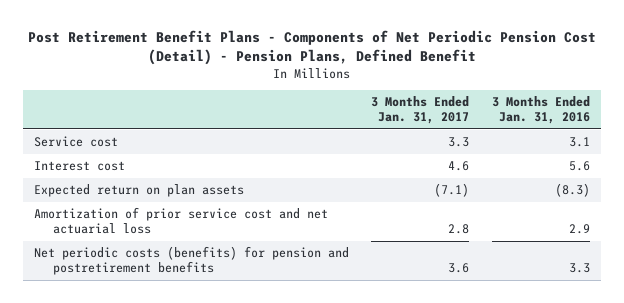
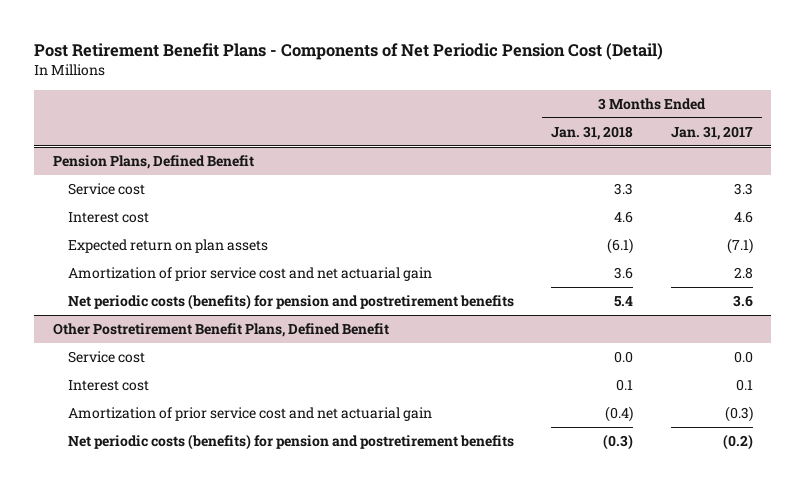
- Post Retirement Benefit Plans - Components of Net Periodic Pension Cost (Detail) - Pension Plans, Defined Benefit
+ Post Retirement Benefit Plans - Components of Net Periodic Pension Cost (Detail)
- | 3 Months Ended Jan. 31, 2017 | 3 Months Ended Jan. 31, 2016
+ | 3 Months Ended Jan. 31, 2018 | 3 Months Ended Jan. 31, 2017
+ Pension Plans, Defined Benefit
- Amortization of prior service cost and net actuarial loss | 2.8 | 2.9
+ Amortization of prior service cost and net actuarial gain | 3.6 | 2.8
+ Other Postretirement Benefit Plans, Defined Benefit
+ Service cost | 0.0 | 0.0
+ Interest cost | 0.1 | 0.1
+ Amortization of prior service cost and net actuarial gain | (0.4) | (0.3)
+ Net periodic costs (benefits) for pension and postretirement benefits | (0.3) | (0.2)

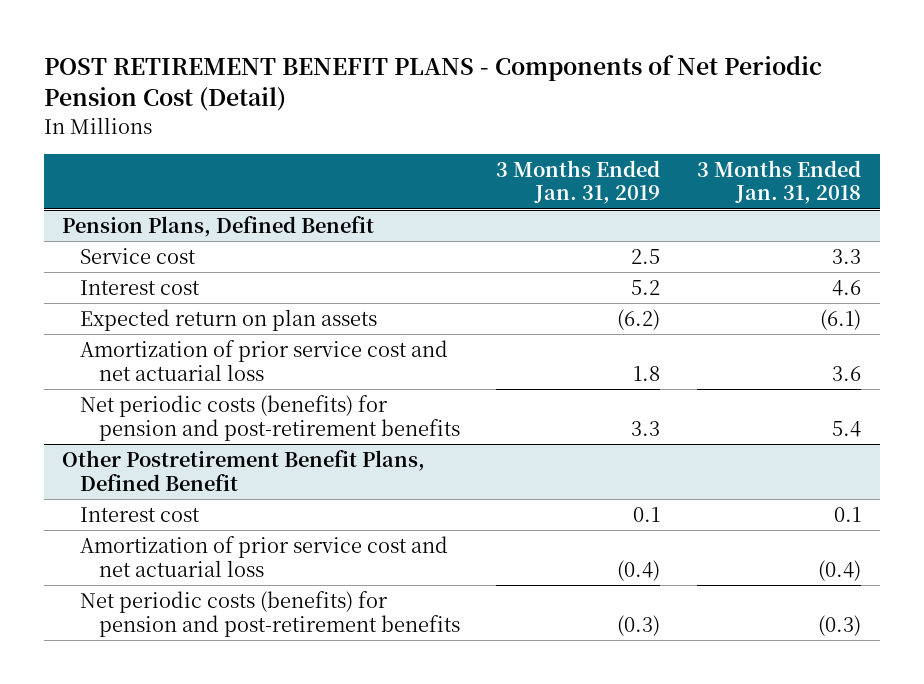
- Post Retirement Benefit Plans - Components of Net Periodic Pension Cost (Detail)
+ POST RETIREMENT BENEFIT PLANS - Components of Net Periodic Pension Cost (Detail)
- | 3 Months Ended Jan. 31, 2018 | 3 Months Ended Jan. 31, 2017
+ | 3 Months Ended Jan. 31, 2019 | 3 Months Ended Jan. 31, 2018
@ Pension Plans, Defined Benefit
- Amortization of prior service cost and net actuarial gain | 3.6 | 2.8
- Net periodic costs (benefits) for pension and postretirement benefits | 5.4 | 3.6
+ Amortization of prior service cost and net actuarial loss | 1.8 | 3.6
+ Net periodic costs (benefits) for pension and post-retirement benefits | 3.3 | 5.4
@ Other Postretirement Benefit Plans, Defined Benefit
- Service cost | 0.0 | 0.0
- Amortization of prior service cost and net actuarial gain | (0.4) | (0.3)
- Net periodic costs (benefits) for pension and postretirement benefits | (0.3) | (0.2)
+ Amortization of prior service cost and net actuarial loss | (0.4) | (0.4)
+ Net periodic costs (benefits) for pension and post-retirement benefits | (0.3) | (0.3)

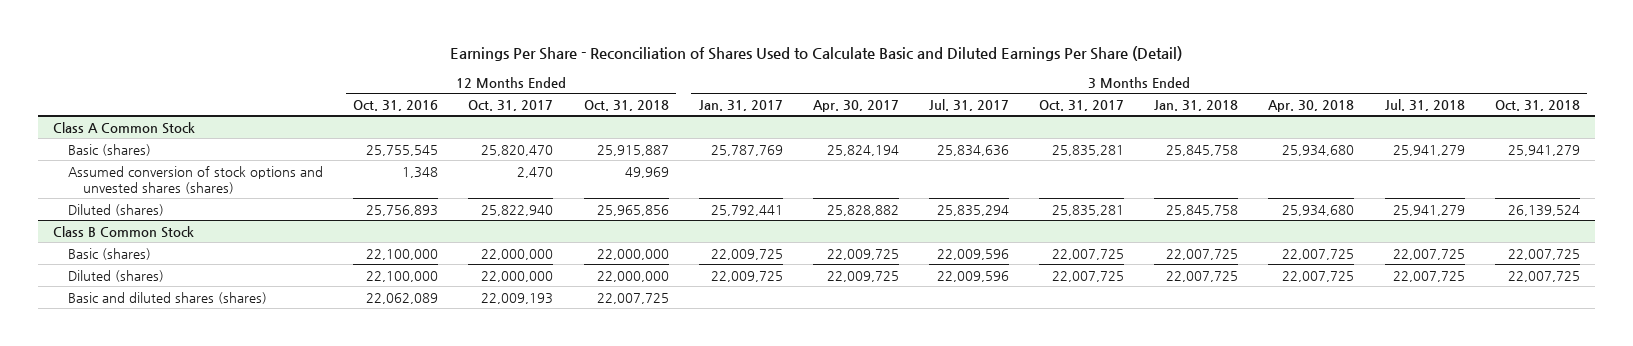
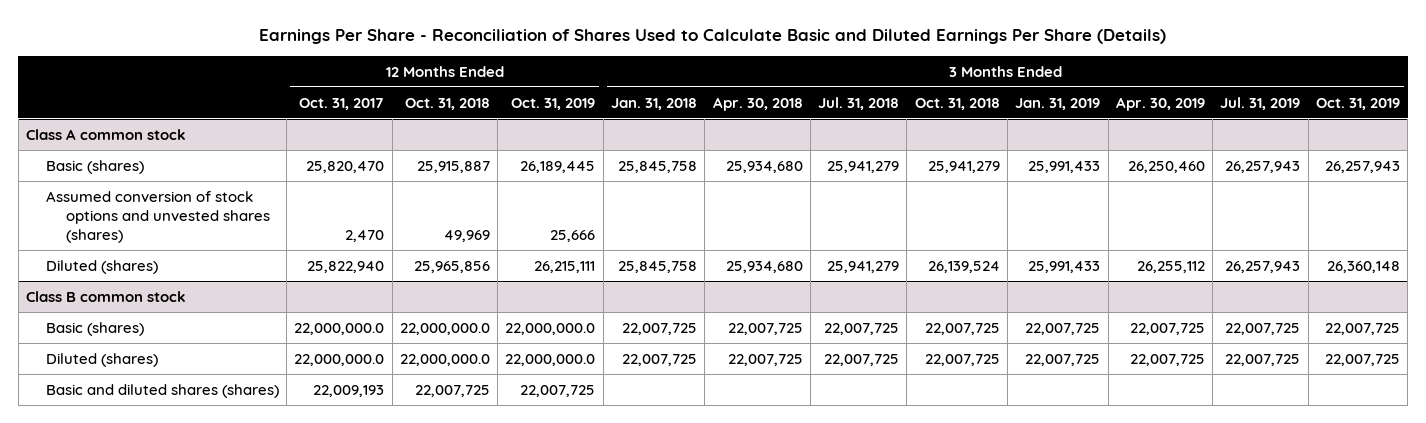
- Earnings Per Share - Reconciliation of Shares Used to Calculate Basic and Diluted Earnings Per Share (Detail)
+ Earnings Per Share - Reconciliation of Shares Used to Calculate Basic and Diluted Earnings Per Share (Details)
- | 12 Months Ended Oct. 31, 2016 | 12 Months Ended Oct. 31, 2017 | 12 Months Ended Oct. 31, 2018 | 3 Months Ended Jan. 31, 2017 | 3 Months Ended Apr. 30, 2017 | 3 Months Ended Jul. 31, 2017 | 3 Months Ended Oct. 31, 2017 | 3 Months Ended Jan. 31, 2018 | 3 Months Ended Apr. 30, 2018 | 3 Months Ended Jul. 31, 2018 | 3 Months Ended Oct. 31, 2018
+ | 12 Months Ended Oct. 31, 2017 | 12 Months Ended Oct. 31, 2018 | 12 Months Ended Oct. 31, 2019 | 3 Months Ended Jan. 31, 2018 | 3 Months Ended Apr. 30, 2018 | 3 Months Ended Jul. 31, 2018 | 3 Months Ended Oct. 31, 2018 | 3 Months Ended Jan. 31, 2019 | 3 Months Ended Apr. 30, 2019 | 3 Months Ended Jul. 31, 2019 | 3 Months Ended Oct. 31, 2019
- Class A Common Stock
+ Class A common stock
- Class B Common Stock
- Basic (shares) | 22,100,000 | 22,000,000 | 22,000,000 | 22,009,725 | 22,009,725 | 22,009,596 | 22,007,725 | 22,007,725 | 22,007,725 | 22,007,725 | 22,007,725
- Diluted (shares) | 22,100,000 | 22,000,000 | 22,000,000 | 22,009,725 | 22,009,725 | 22,009,596 | 22,007,725 | 22,007,725 | 22,007,725 | 22,007,725 | 22,007,725
+ Class B common stock
+ Basic (shares) | 22,000,000.0 | 22,000,000.0 | 22,000,000.0 | 22,007,725 | 22,007,725 | 22,007,725 | 22,007,725 | 22,007,725 | 22,007,725 | 22,007,725 | 22,007,725
+ Diluted (shares) | 22,000,000.0 | 22,000,000.0 | 22,000,000.0 | 22,007,725 | 22,007,725 | 22,007,725 | 22,007,725 | 22,007,725 | 22,007,725 | 22,007,725 | 22,007,725

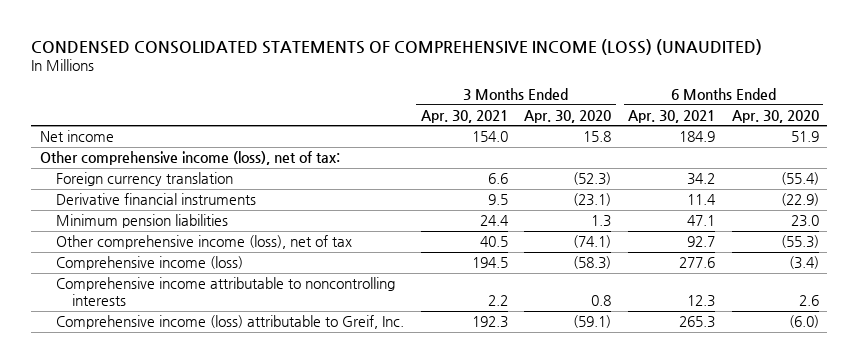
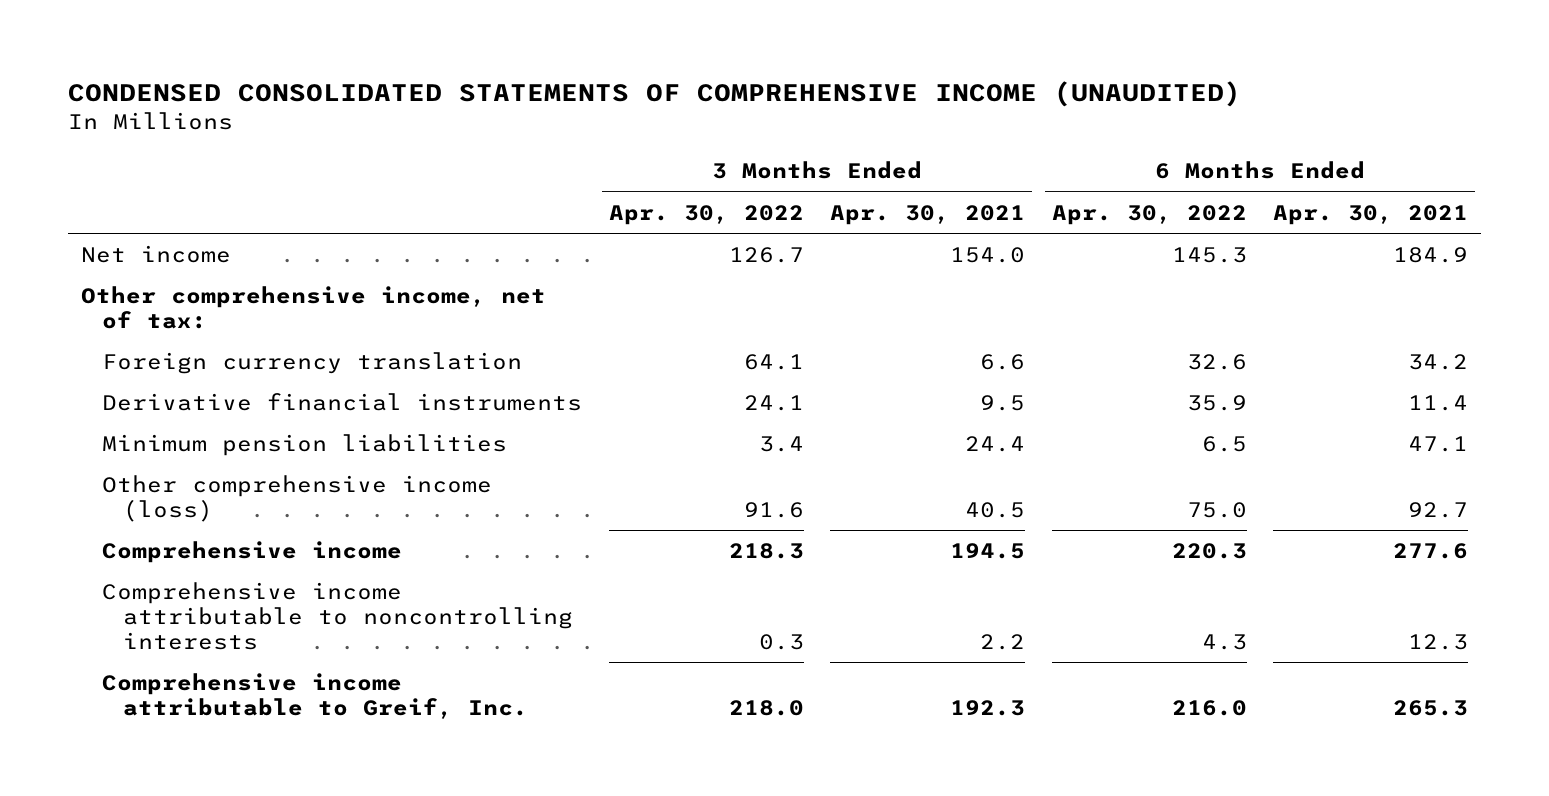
- CONDENSED CONSOLIDATED STATEMENTS OF COMPREHENSIVE INCOME (LOSS) (UNAUDITED)
+ CONDENSED CONSOLIDATED STATEMENTS OF COMPREHENSIVE INCOME (UNAUDITED)
- | 3 Months Ended Apr. 30, 2021 | 3 Months Ended Apr. 30, 2020 | 6 Months Ended Apr. 30, 2021 | 6 Months Ended Apr. 30, 2020
+ | 3 Months Ended Apr. 30, 2022 | 3 Months Ended Apr. 30, 2021 | 6 Months Ended Apr. 30, 2022 | 6 Months Ended Apr. 30, 2021
- Other comprehensive income (loss), net of tax:
+ Other comprehensive income, net of tax:
- Other comprehensive income (loss), net of tax | 40.5 | (74.1) | 92.7 | (55.3)
- Comprehensive income (loss) | 194.5 | (58.3) | 277.6 | (3.4)
+ Other comprehensive income (loss) | 91.6 | 40.5 | 75.0 | 92.7
+ Comprehensive income | 218.3 | 194.5 | 220.3 | 277.6
- Comprehensive income (loss) attributable to Greif, Inc. | 192.3 | (59.1) | 265.3 | (6.0)
+ Comprehensive income attributable to Greif, Inc. | 218.0 | 192.3 | 216.0 | 265.3

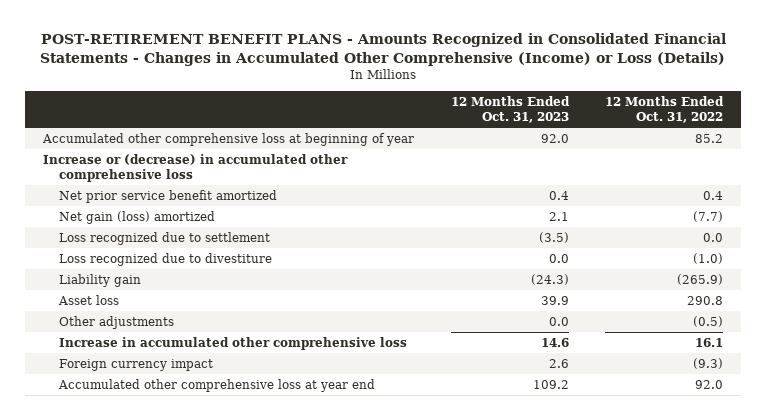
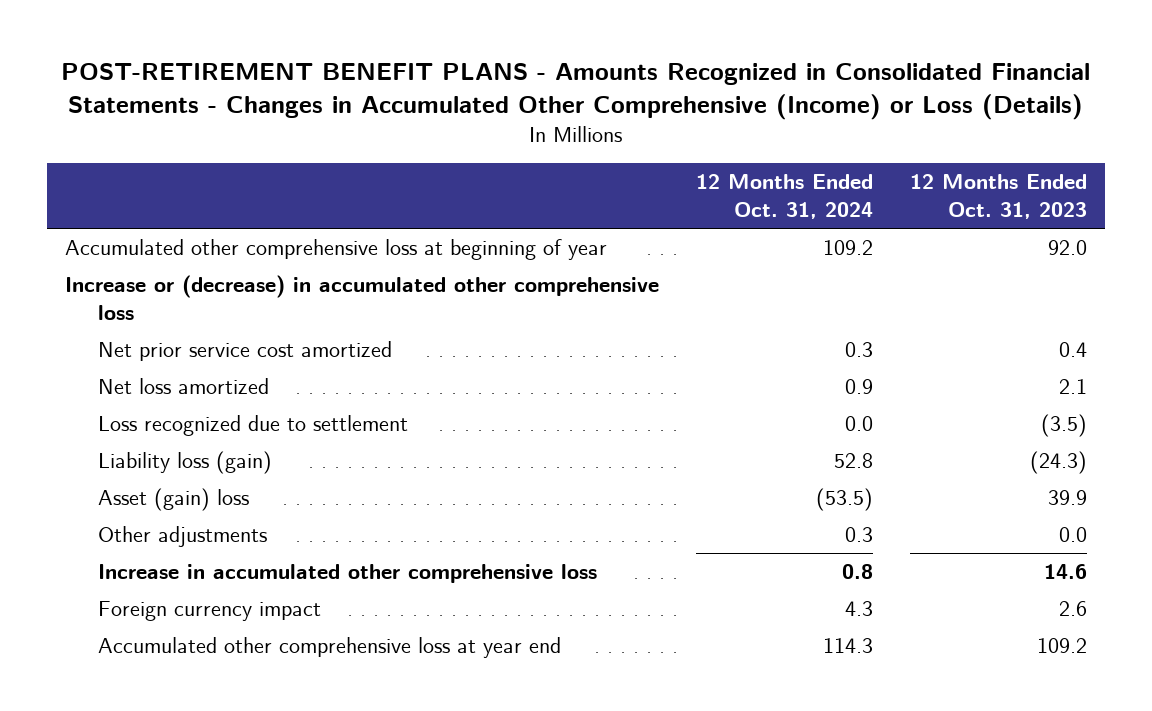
- | 12 Months Ended Oct. 31, 2023 | 12 Months Ended Oct. 31, 2022
+ | 12 Months Ended Oct. 31, 2024 | 12 Months Ended Oct. 31, 2023
- Net prior service benefit amortized | 0.4 | 0.4
- Net gain (loss) amortized | 2.1 | (7.7)
+ Net prior service cost amortized | 0.3 | 0.4
+ Net loss amortized | 0.9 | 2.1
- Loss recognized due to divestiture | 0.0 | (1.0)
- Liability gain | (24.3) | (265.9)
- Asset loss | 39.9 | 290.8
+ Liability loss (gain) | 52.8 | (24.3)
+ Asset (gain) loss | (53.5) | 39.9

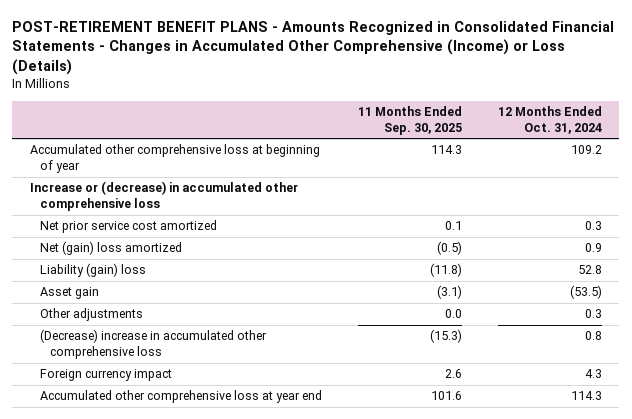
- | 12 Months Ended Oct. 31, 2024 | 12 Months Ended Oct. 31, 2023
+ | 11 Months Ended Sep. 30, 2025 | 12 Months Ended Oct. 31, 2024
- Net loss amortized | 0.9 | 2.1
- Loss recognized due to settlement | 0.0 | (3.5)
- Liability loss (gain) | 52.8 | (24.3)
- Asset (gain) loss | (53.5) | 39.9
+ Net (gain) loss amortized | (0.5) | 0.9
+ Liability (gain) loss | (11.8) | 52.8
+ Asset gain | (3.1) | (53.5)
- Increase in accumulated other comprehensive loss | 0.8 | 14.6
+ (Decrease) increase in accumulated other comprehensive loss | (15.3) | 0.8

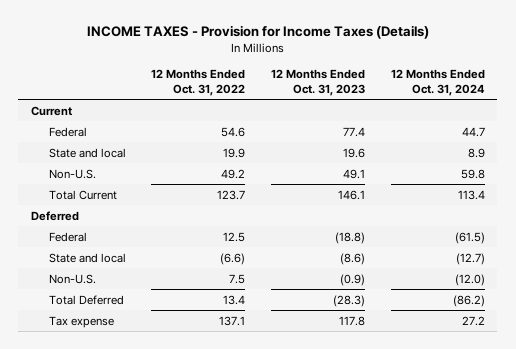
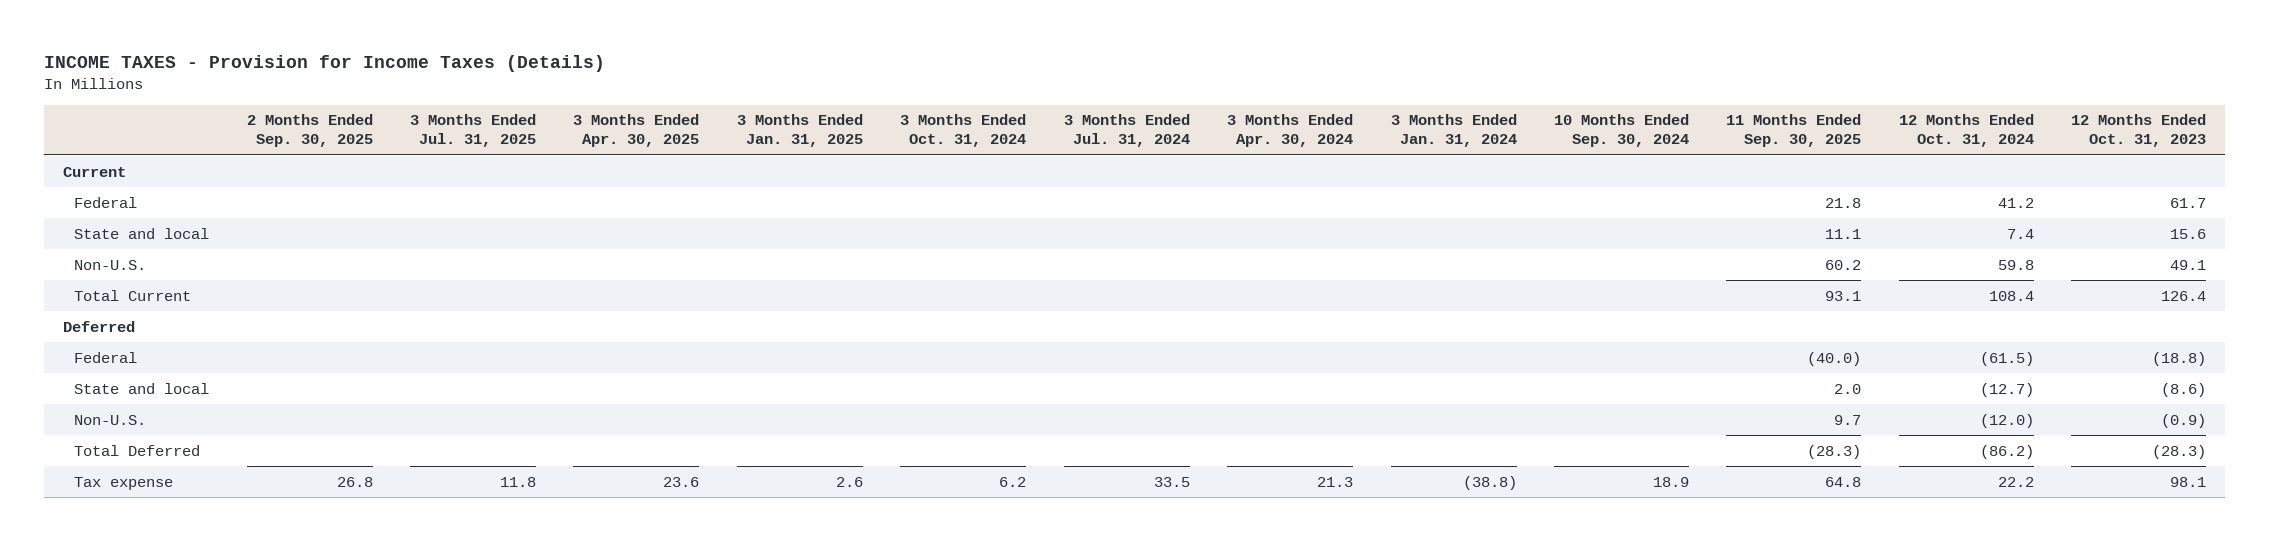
- | 12 Months Ended Oct. 31, 2022 | 12 Months Ended Oct. 31, 2023 | 12 Months Ended Oct. 31, 2024
+ | 2 Months Ended Sep. 30, 2025 | 3 Months Ended Jul. 31, 2025 | 3 Months Ended Apr. 30, 2025 | 3 Months Ended Jan. 31, 2025 | 3 Months Ended Oct. 31, 2024 | 3 Months Ended Jul. 31, 2024 | 3 Months Ended Apr. 30, 2024 | 3 Months Ended Jan. 31, 2024 | 10 Months Ended Sep. 30, 2024 | 11 Months Ended Sep. 30, 2025 | 12 Months Ended Oct. 31, 2024 | 12 Months Ended Oct. 31, 2023
- Federal | 54.6 | 77.4 | 44.7
- State and local | 19.9 | 19.6 | 8.9
+ Federal | | | | | | | | | | 21.8 | 41.2 | 61.7
+ State and local | | | | | | | | | | 11.1 | 7.4 | 15.6
- Total Current | 123.7 | 146.1 | 113.4
+ Total Current | | | | | | | | | | 93.1 | 108.4 | 126.4
- Tax expense | 137.1 | 117.8 | 27.2
+ Tax expense | 26.8 | 11.8 | 23.6 | 2.6 | 6.2 | 33.5 | 21.3 | (38.8) | 18.9 | 64.8 | 22.2 | 98.1

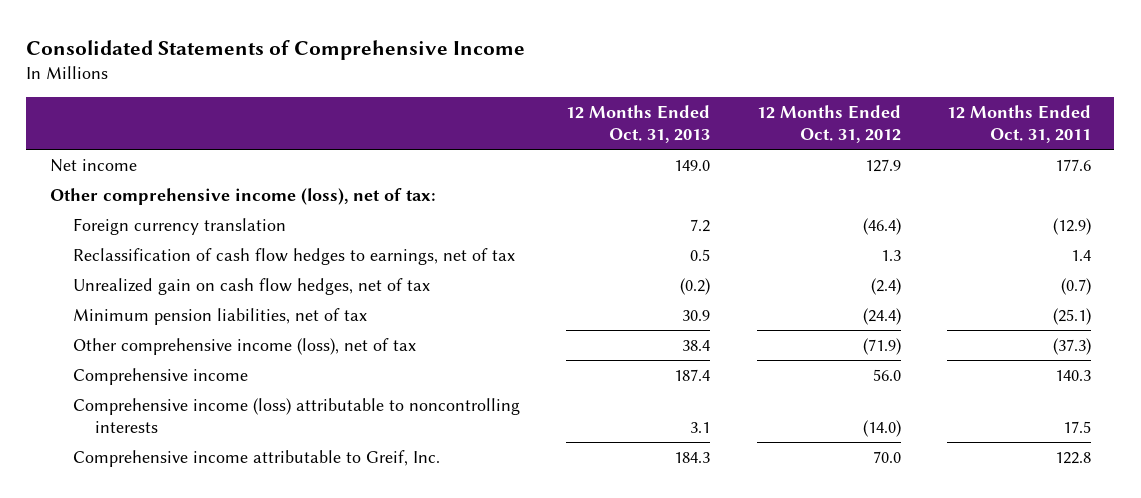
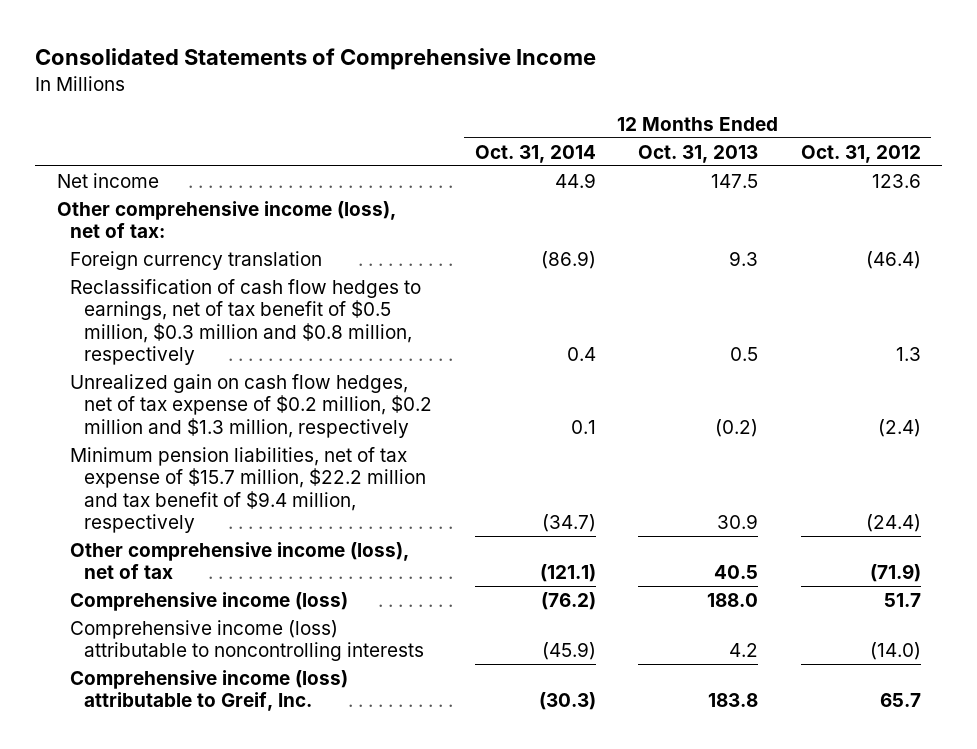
- | 12 Months Ended Oct. 31, 2013 | 12 Months Ended Oct. 31, 2012 | 12 Months Ended Oct. 31, 2011
+ | 12 Months Ended Oct. 31, 2014 | 12 Months Ended Oct. 31, 2013 | 12 Months Ended Oct. 31, 2012
- Net income | 149.0 | 127.9 | 177.6
+ Net income | 44.9 | 147.5 | 123.6
- Foreign currency translation | 7.2 | (46.4) | (12.9)
- Reclassification of cash flow hedges to earnings, net of tax | 0.5 | 1.3 | 1.4
- Unrealized gain on cash flow hedges, net of tax | (0.2) | (2.4) | (0.7)
- Minimum pension liabilities, net of tax | 30.9 | (24.4) | (25.1)
- Other comprehensive income (loss), net of tax | 38.4 | (71.9) | (37.3)
- Comprehensive income | 187.4 | 56.0 | 140.3
- Comprehensive income (loss) attributable to noncontrolling interests | 3.1 | (14.0) | 17.5
- Comprehensive income attributable to Greif, Inc. | 184.3 | 70.0 | 122.8
+ Foreign currency translation | (86.9) | 9.3 | (46.4)
+ Reclassification of cash flow hedges to earnings, net of tax benefit of $0.5 million, $0.3 million and $0.8 million, respectively | 0.4 | 0.5 | 1.3
+ Unrealized gain on cash flow hedges, net of tax expense of $0.2 million, $0.2 million and $1.3 million, respectively | 0.1 | (0.2) | (2.4)
+ Minimum pension liabilities, net of tax expense of $15.7 million, $22.2 million and tax benefit of $9.4 million, respectively | (34.7) | 30.9 | (24.4)
+ Other comprehensive income (loss), net of tax | (121.1) | 40.5 | (71.9)
+ Comprehensive income (loss) | (76.2) | 188.0 | 51.7
+ Comprehensive income (loss) attributable to noncontrolling interests | (45.9) | 4.2 | (14.0)
+ Comprehensive income (loss) attributable to Greif, Inc. | (30.3) | 183.8 | 65.7

